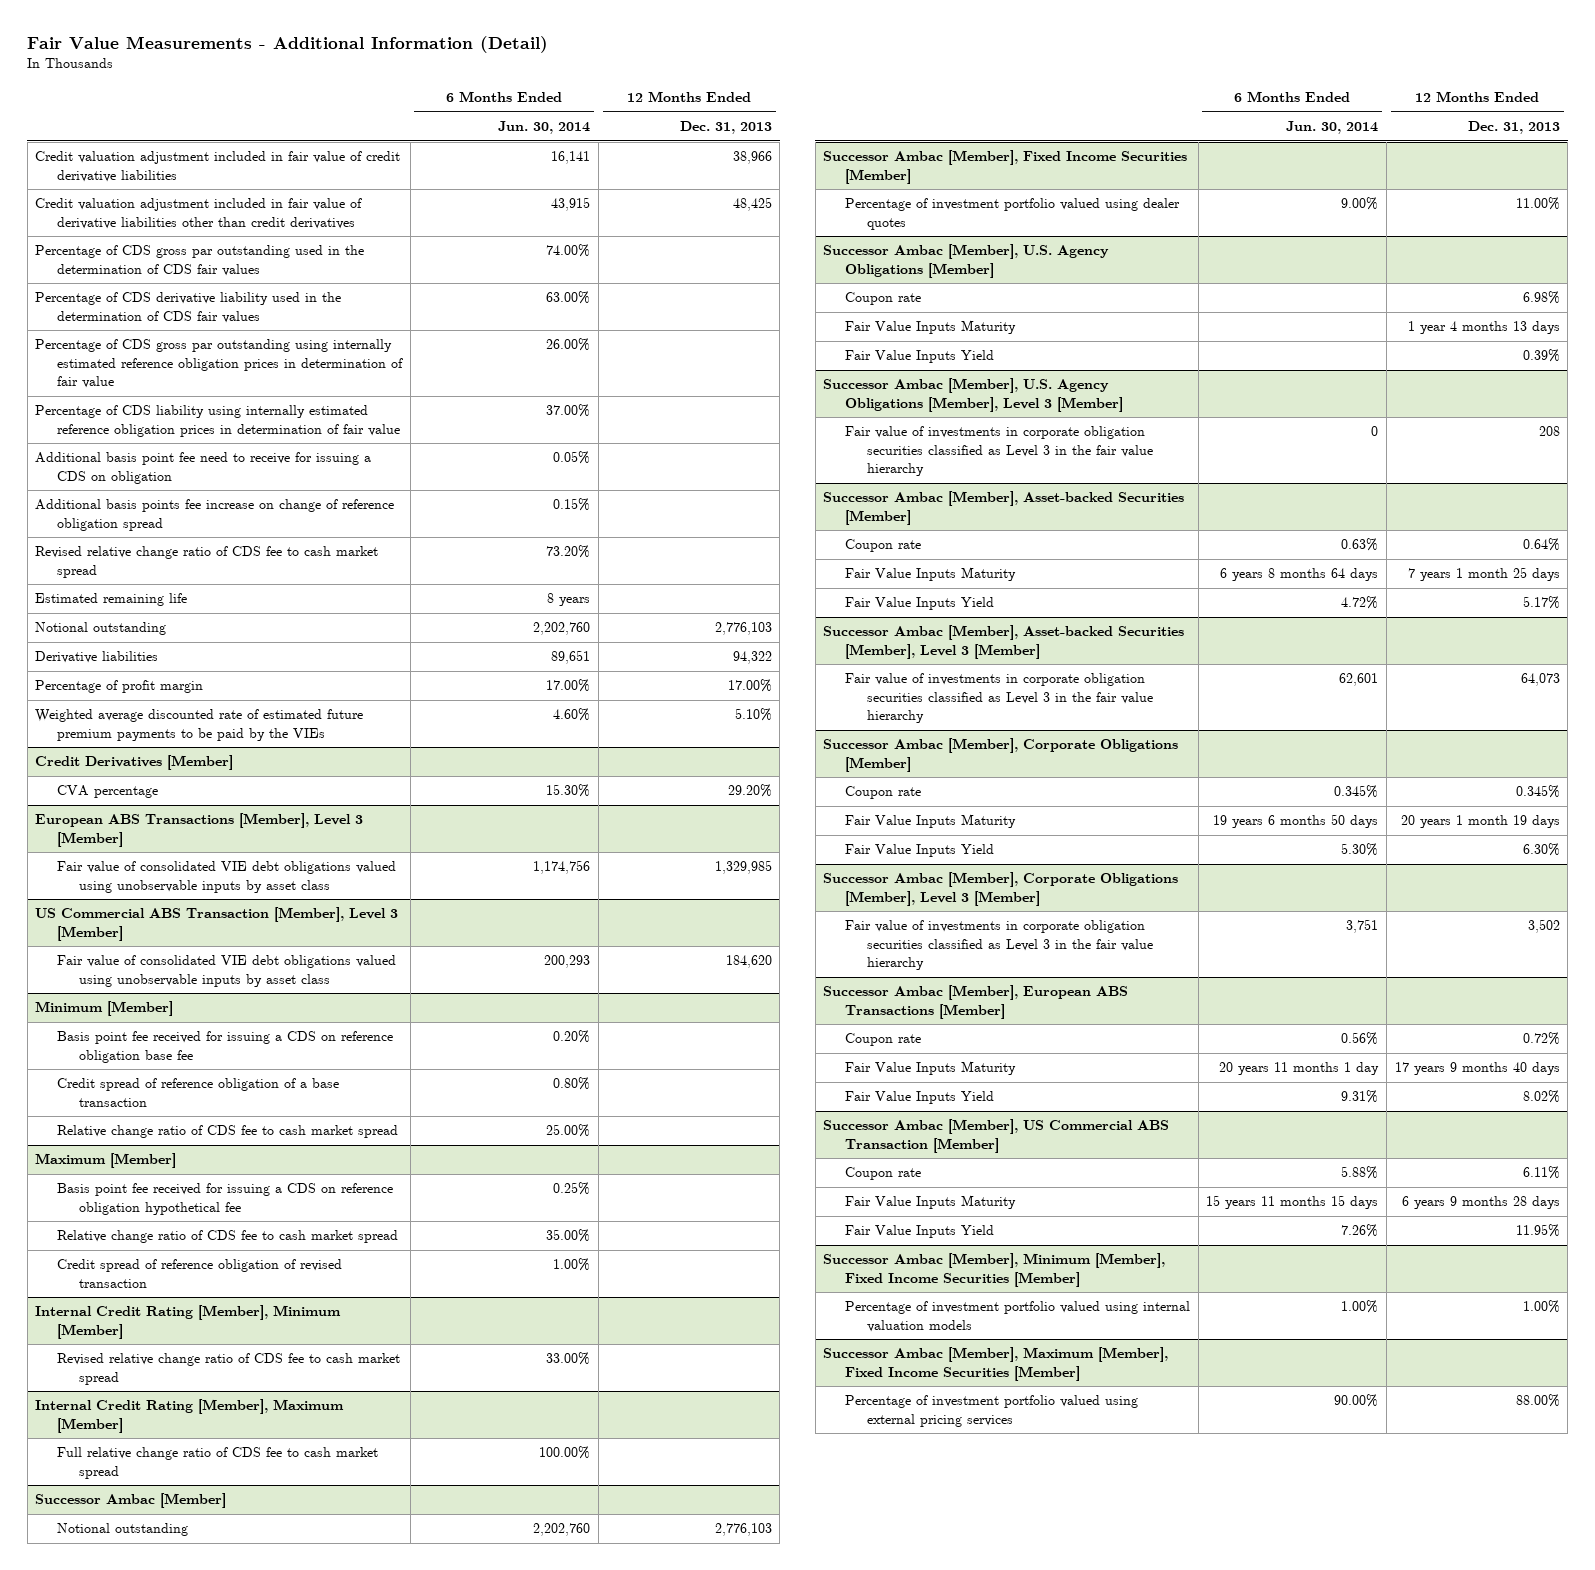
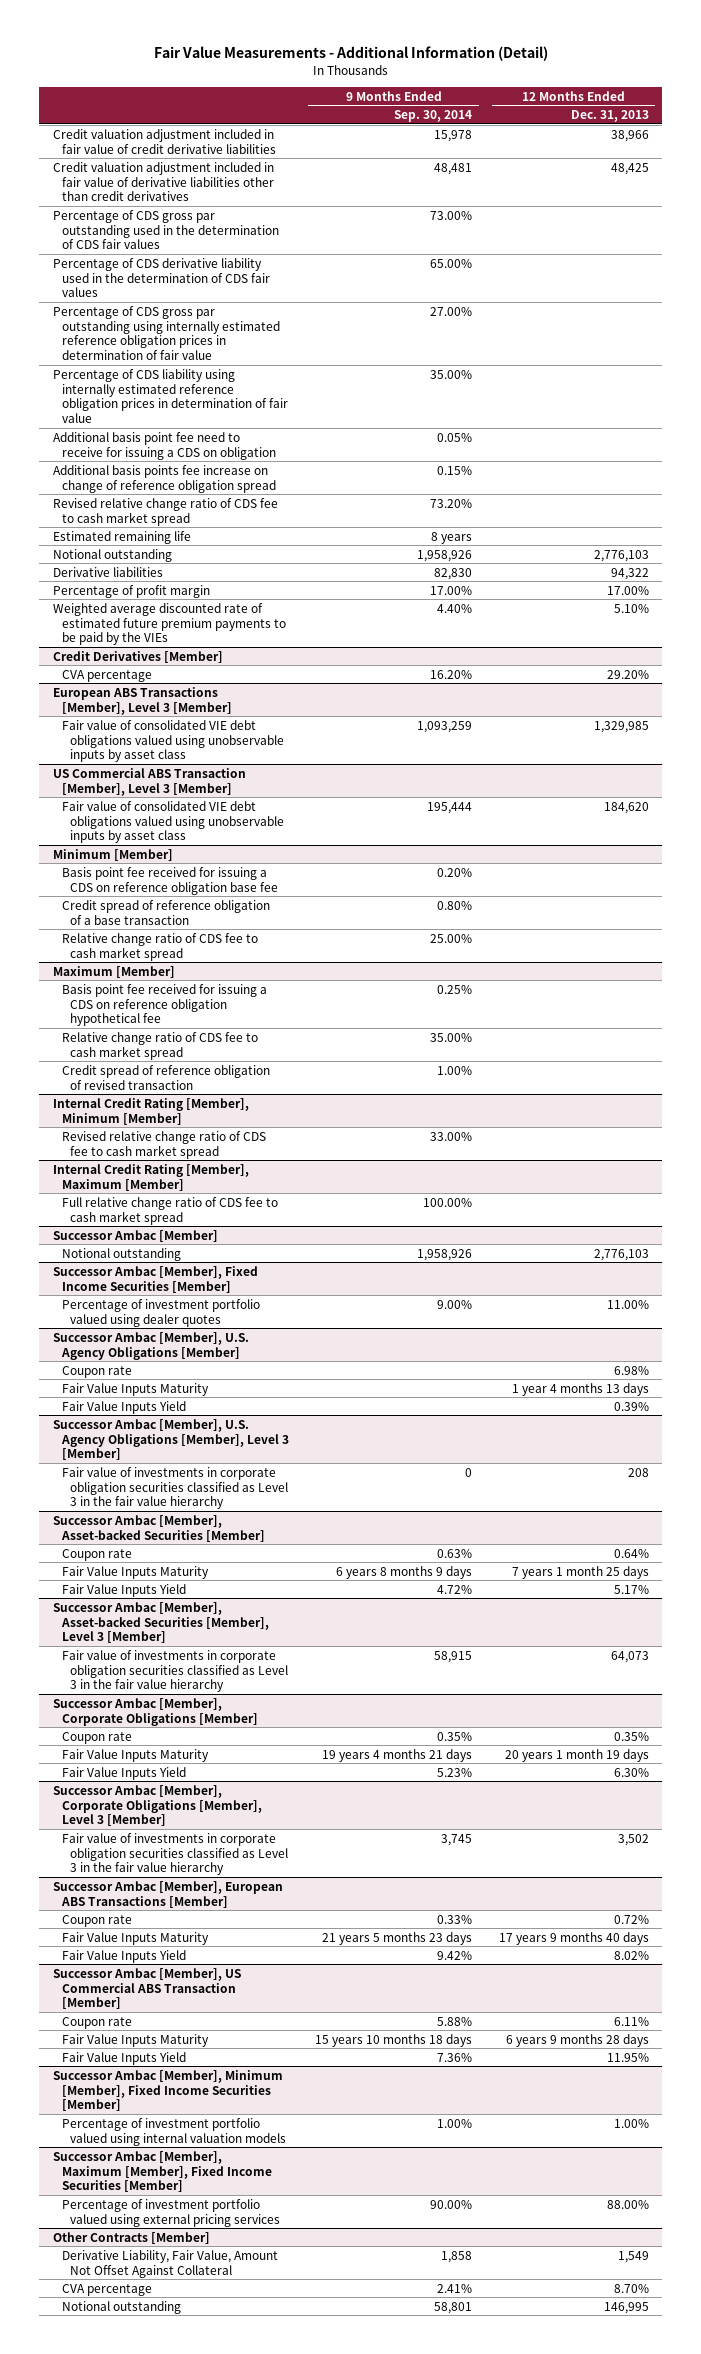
- | 6 Months Ended Jun. 30, 2014 | 12 Months Ended Dec. 31, 2013
+ | 9 Months Ended Sep. 30, 2014 | 12 Months Ended Dec. 31, 2013
@ Successor Ambac [Member], Corporate Obligations [Member]
- Coupon rate | 0.345% | 0.345%
+ Coupon rate | 0.35% | 0.35%
+ Other Contracts [Member]
+ Derivative Liability, Fair Value, Amount Not Offset Against Collateral | 1,858 | 1,549
+ CVA percentage | 2.41% | 8.70%
+ Notional outstanding | 58,801 | 146,995

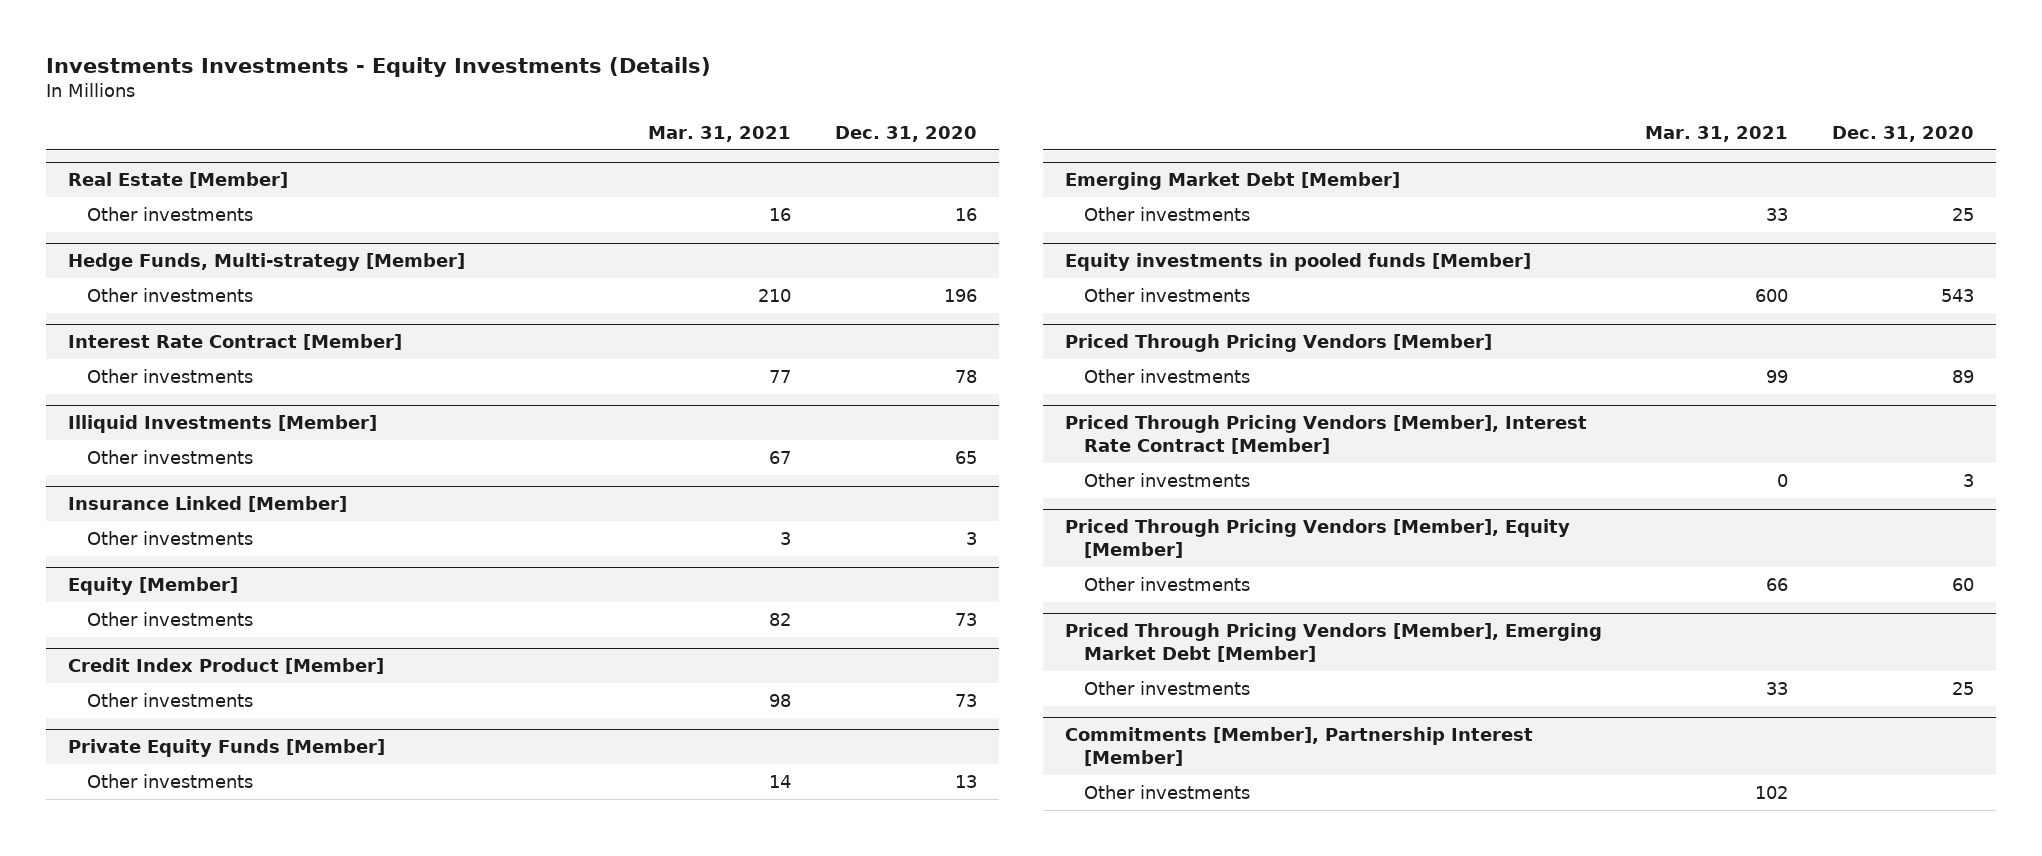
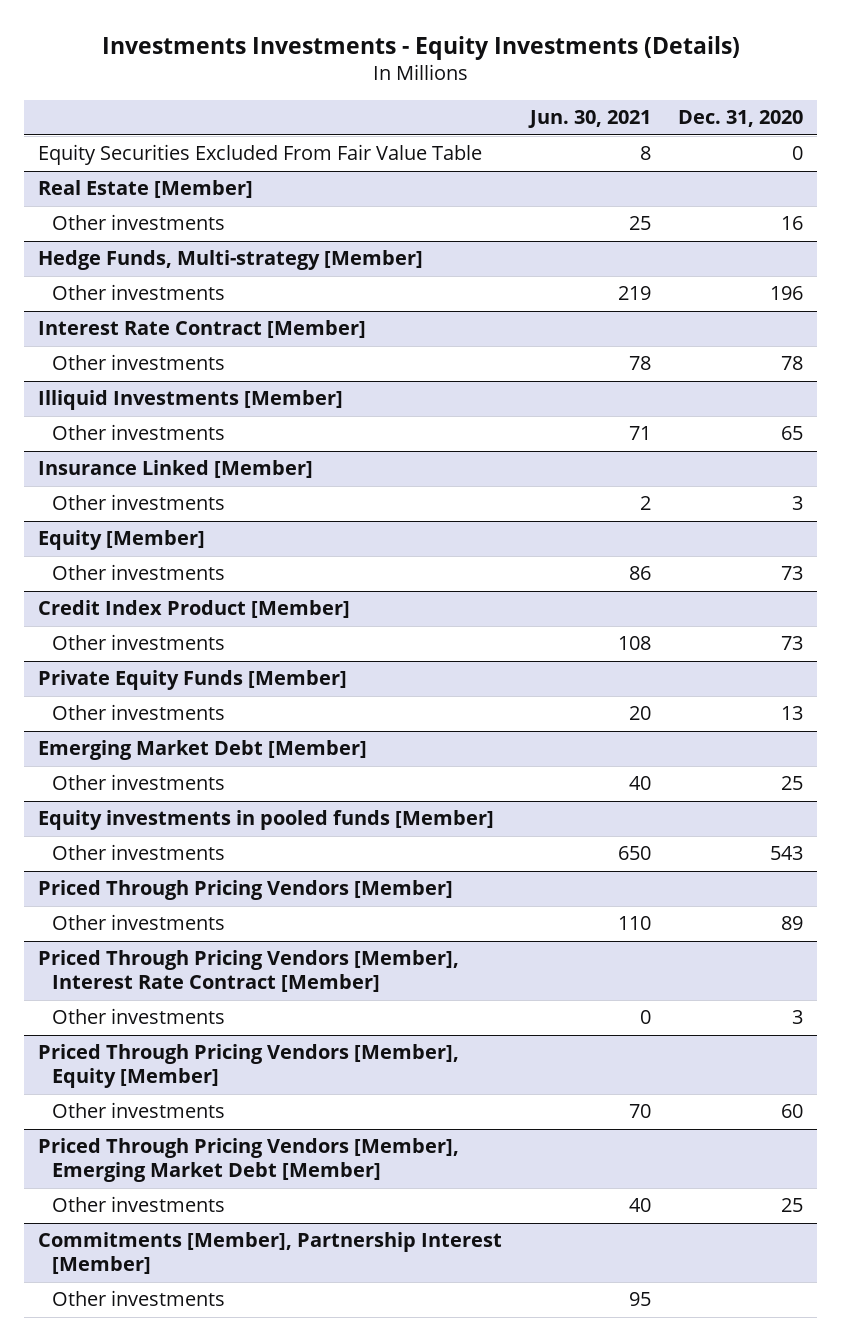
- | Mar. 31, 2021 | Dec. 31, 2020
+ | Jun. 30, 2021 | Dec. 31, 2020
+ Equity Securities Excluded From Fair Value Table | 8 | 0

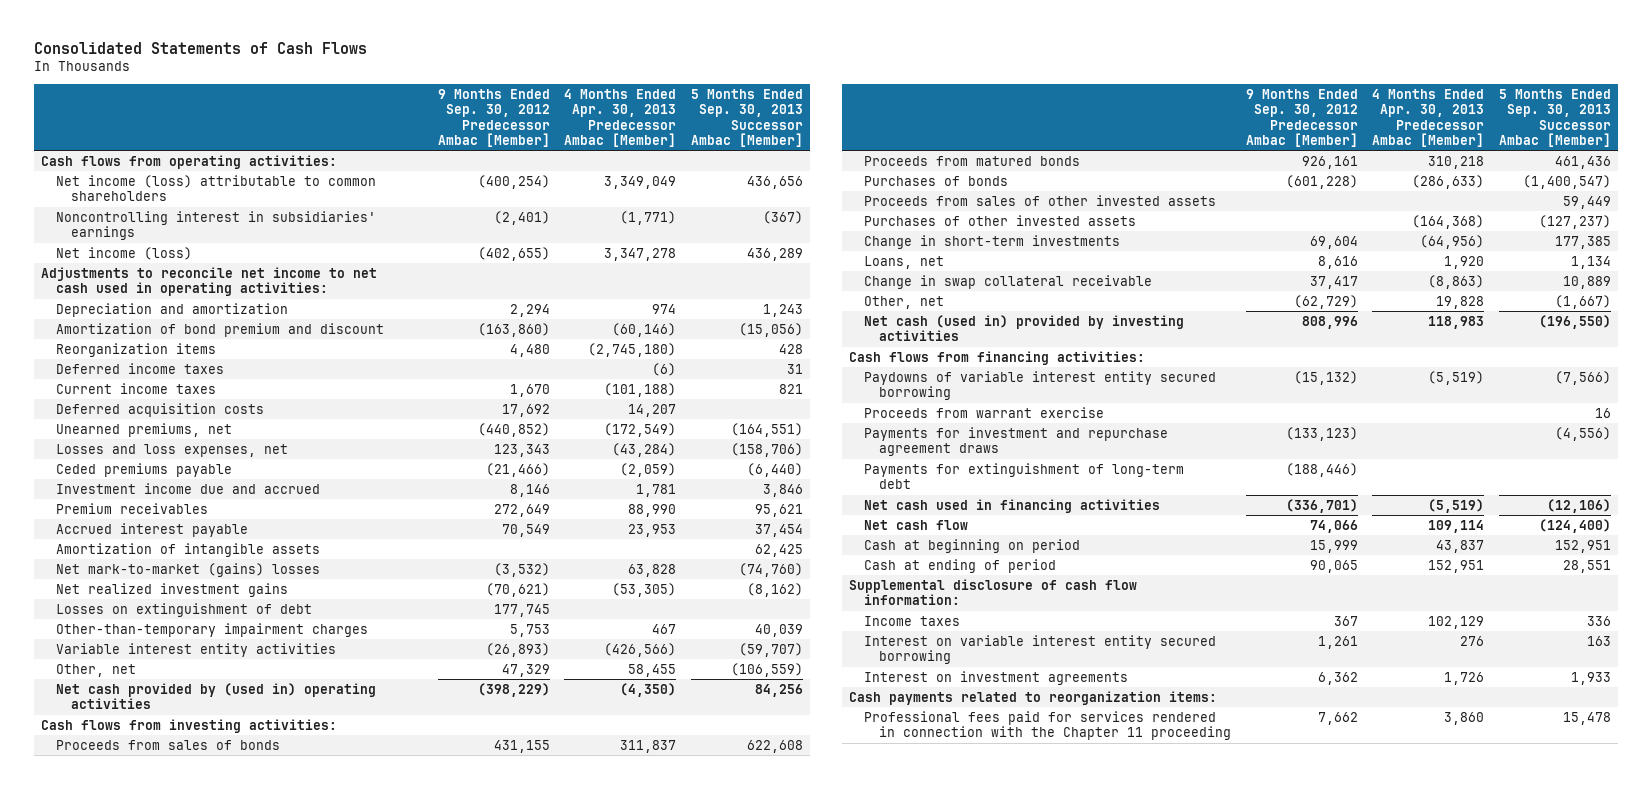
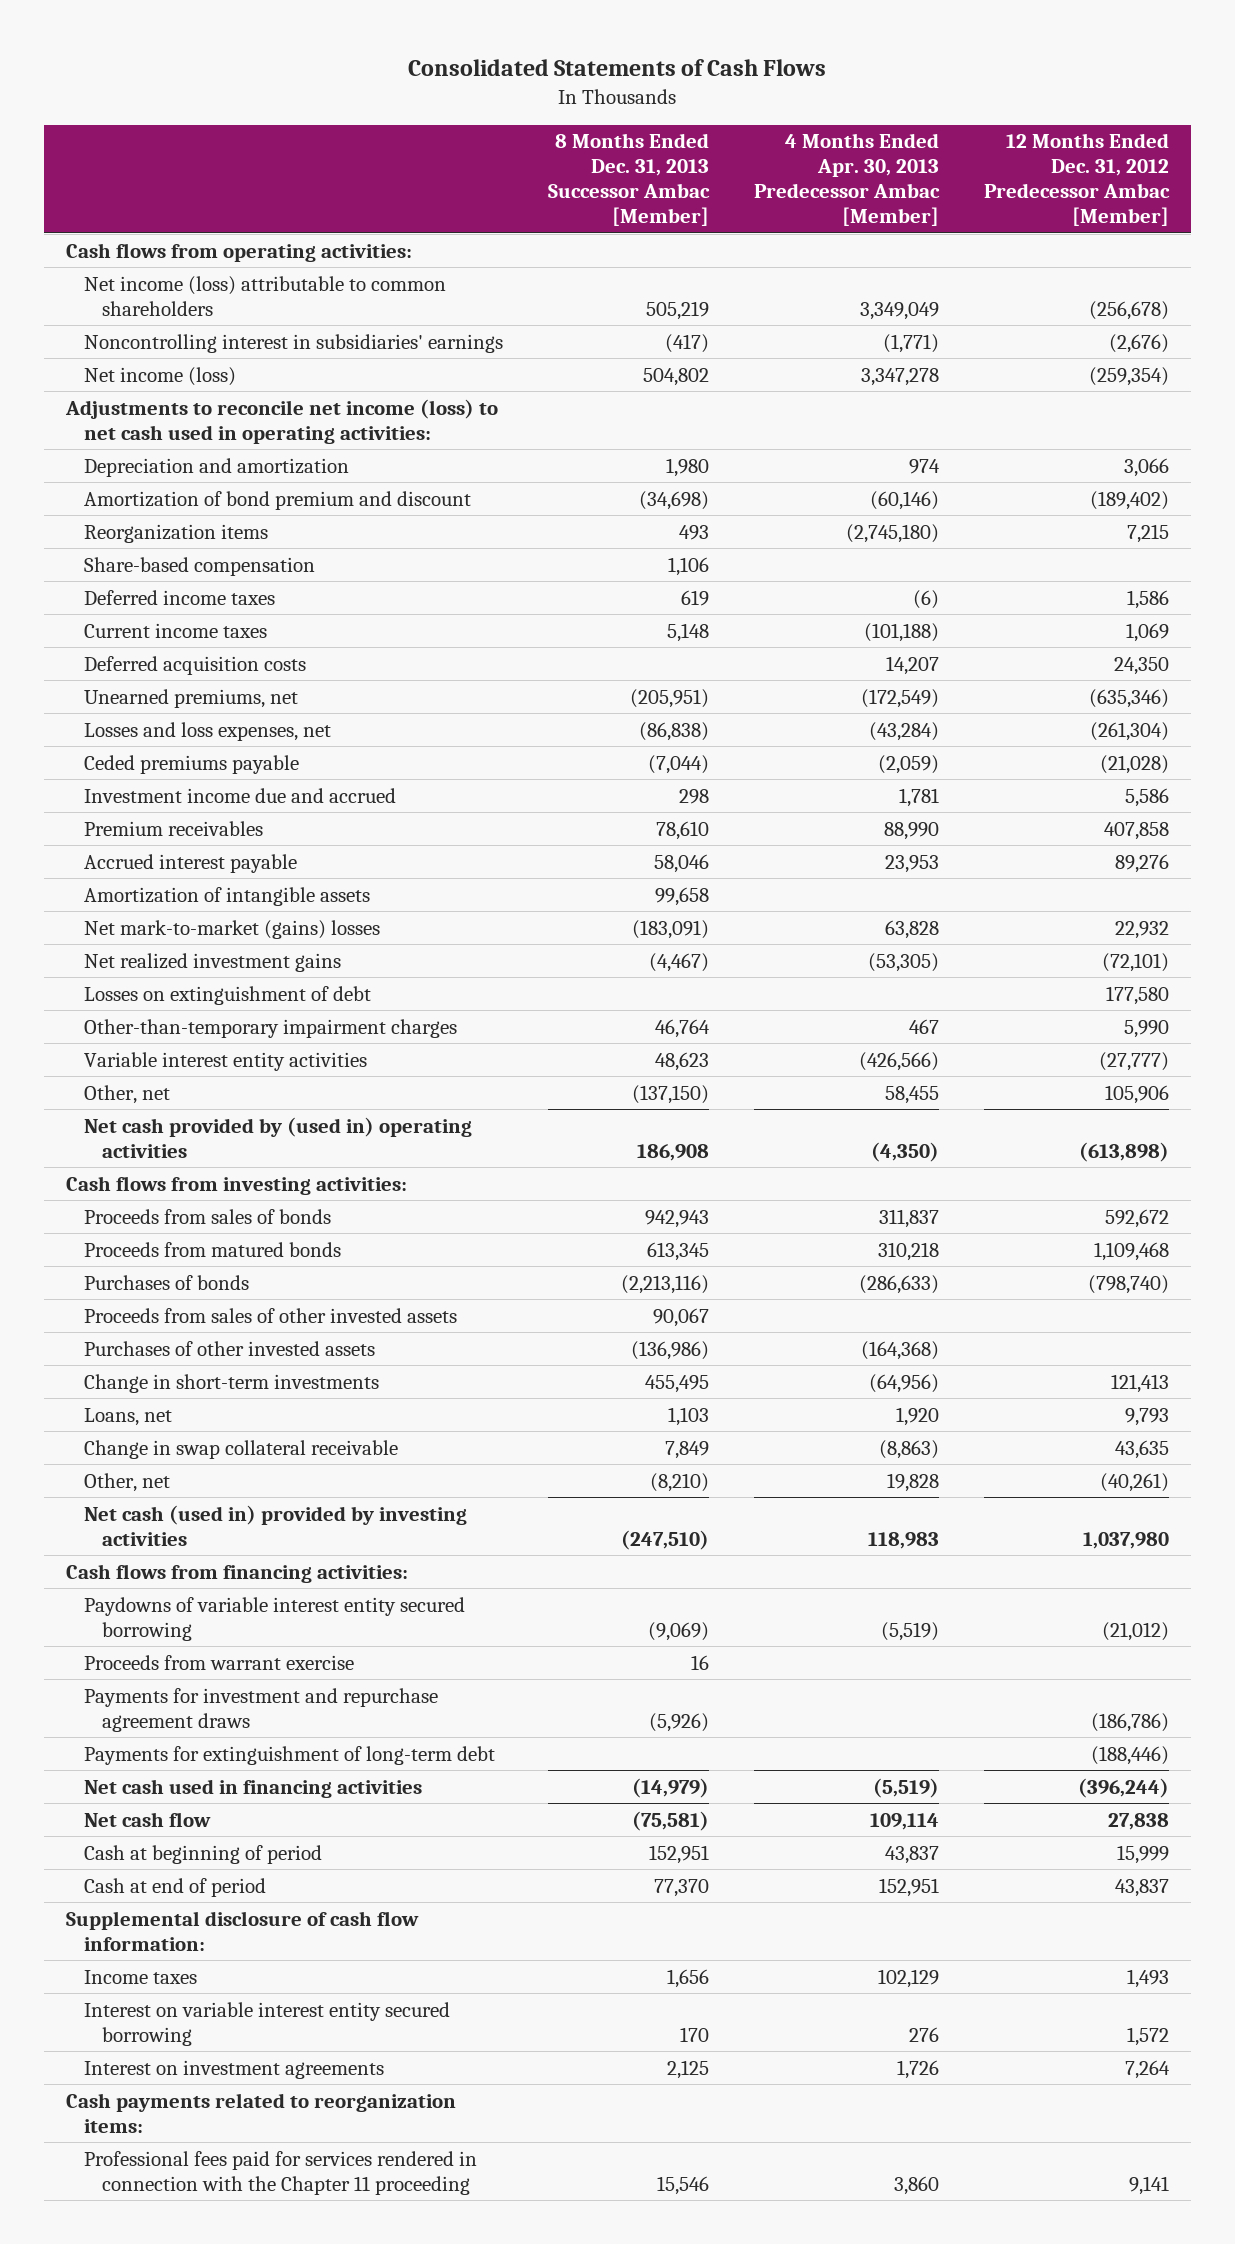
- | 9 Months Ended Sep. 30, 2012 Predecessor Ambac [Member] | 4 Months Ended Apr. 30, 2013 Predecessor Ambac [Member] | 5 Months Ended Sep. 30, 2013 Successor Ambac [Member]
+ | 8 Months Ended Dec. 31, 2013 Successor Ambac [Member] | 4 Months Ended Apr. 30, 2013 Predecessor Ambac [Member] | 12 Months Ended Dec. 31, 2012 Predecessor Ambac [Member]
- Adjustments to reconcile net income to net cash used in operating activities:
+ Adjustments to reconcile net income (loss) to net cash used in operating activities:
+ Share-based compensation | 1,106 | |
- Cash at beginning on period | 15,999 | 43,837 | 152,951
- Cash at ending of period | 90,065 | 152,951 | 28,551
+ Cash at beginning of period | 152,951 | 43,837 | 15,999
+ Cash at end of period | 77,370 | 152,951 | 43,837

